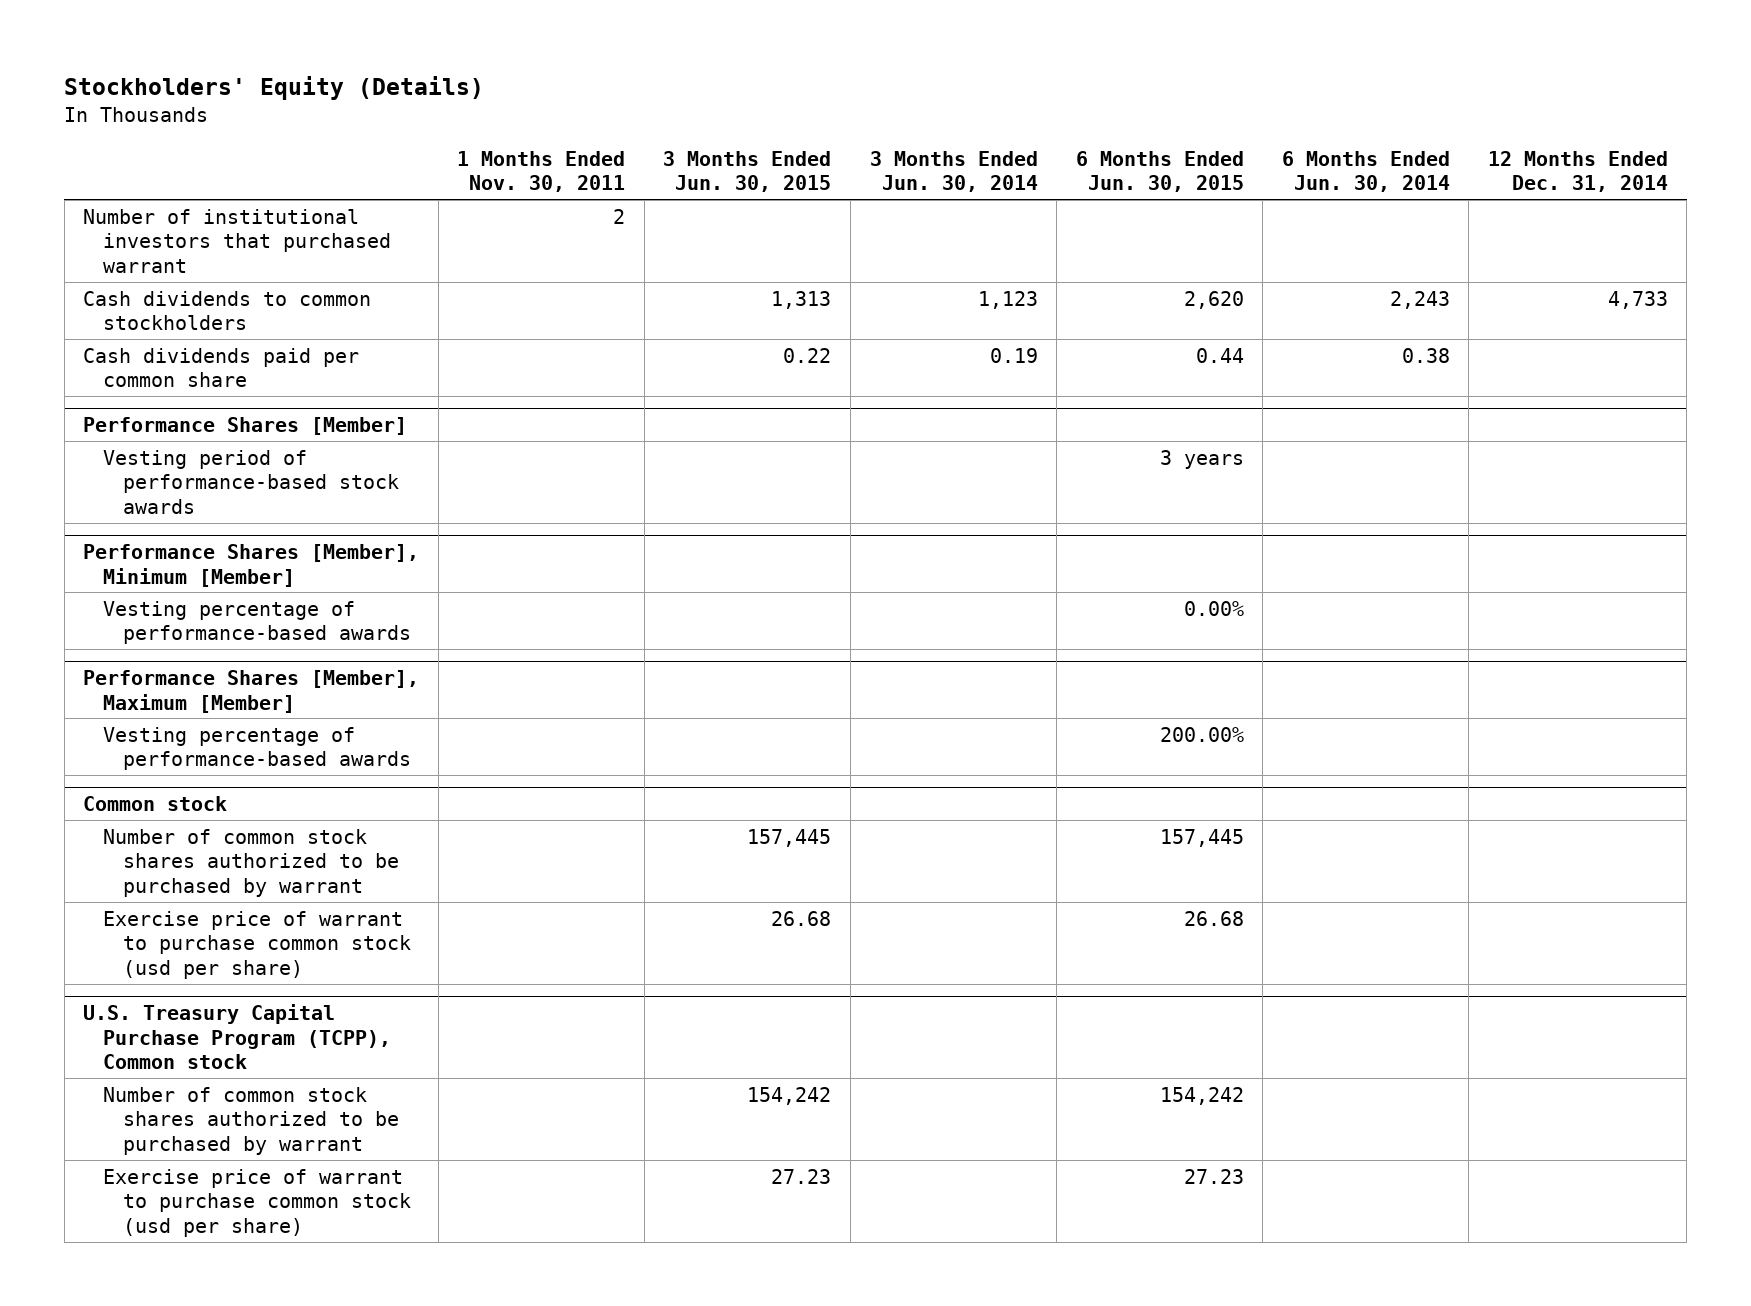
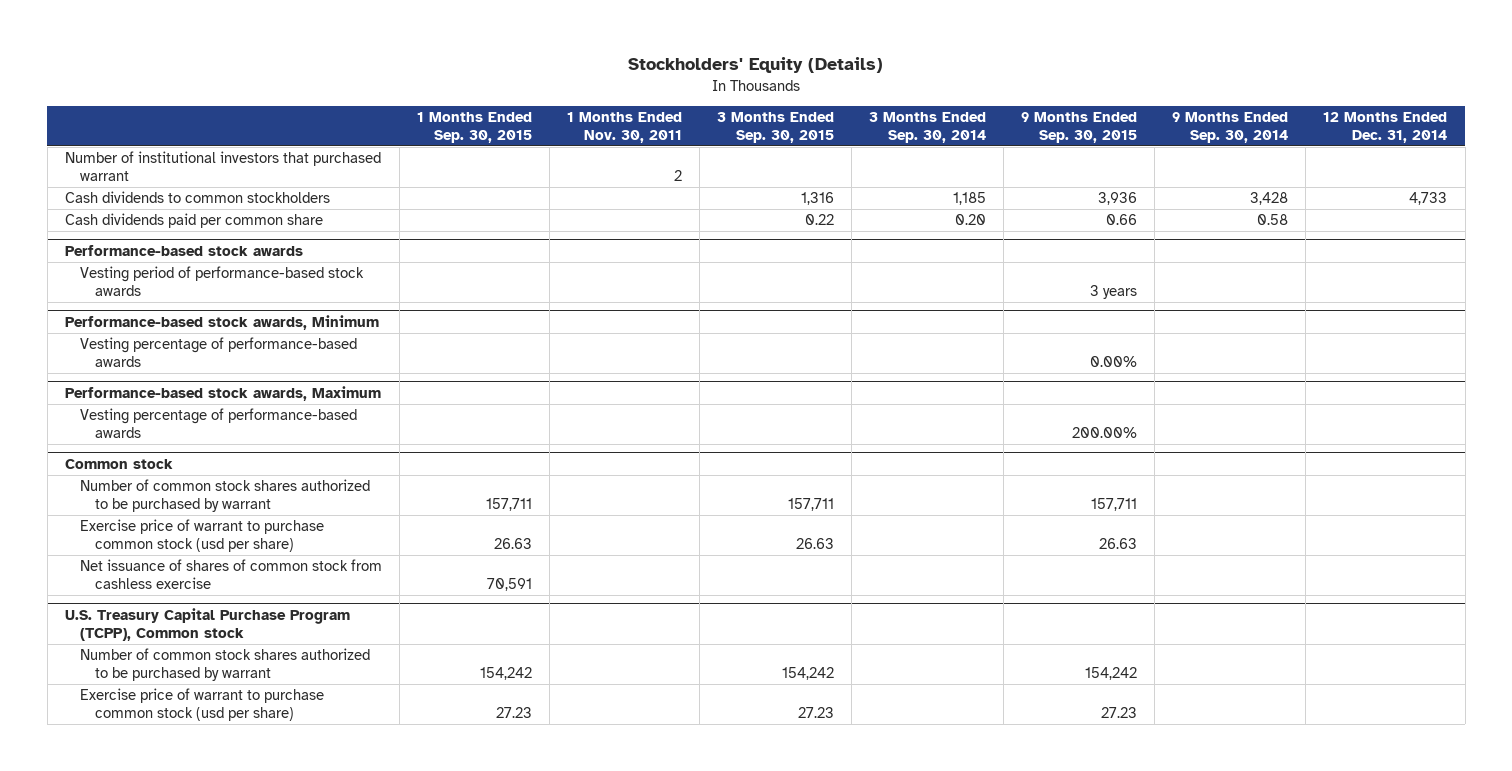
- | 1 Months Ended Nov. 30, 2011 | 3 Months Ended Jun. 30, 2015 | 3 Months Ended Jun. 30, 2014 | 6 Months Ended Jun. 30, 2015 | 6 Months Ended Jun. 30, 2014 | 12 Months Ended Dec. 31, 2014
+ | 1 Months Ended Sep. 30, 2015 | 1 Months Ended Nov. 30, 2011 | 3 Months Ended Sep. 30, 2015 | 3 Months Ended Sep. 30, 2014 | 9 Months Ended Sep. 30, 2015 | 9 Months Ended Sep. 30, 2014 | 12 Months Ended Dec. 31, 2014
- Performance Shares [Member]
+ Performance-based stock awards
- Performance Shares [Member], Minimum [Member]
- Vesting percentage of performance-based awards | | | | 0.00% | |
- Performance Shares [Member], Maximum [Member]
- Vesting percentage of performance-based awards | | | | 200.00% | |
+ Performance-based stock awards, Minimum
+ Vesting percentage of performance-based awards | | | | | 0.00% | |
+ Performance-based stock awards, Maximum
+ Vesting percentage of performance-based awards | | | | | 200.00% | |
@ Common stock
+ Net issuance of shares of common stock from cashless exercise | 70,591 | | | | | |

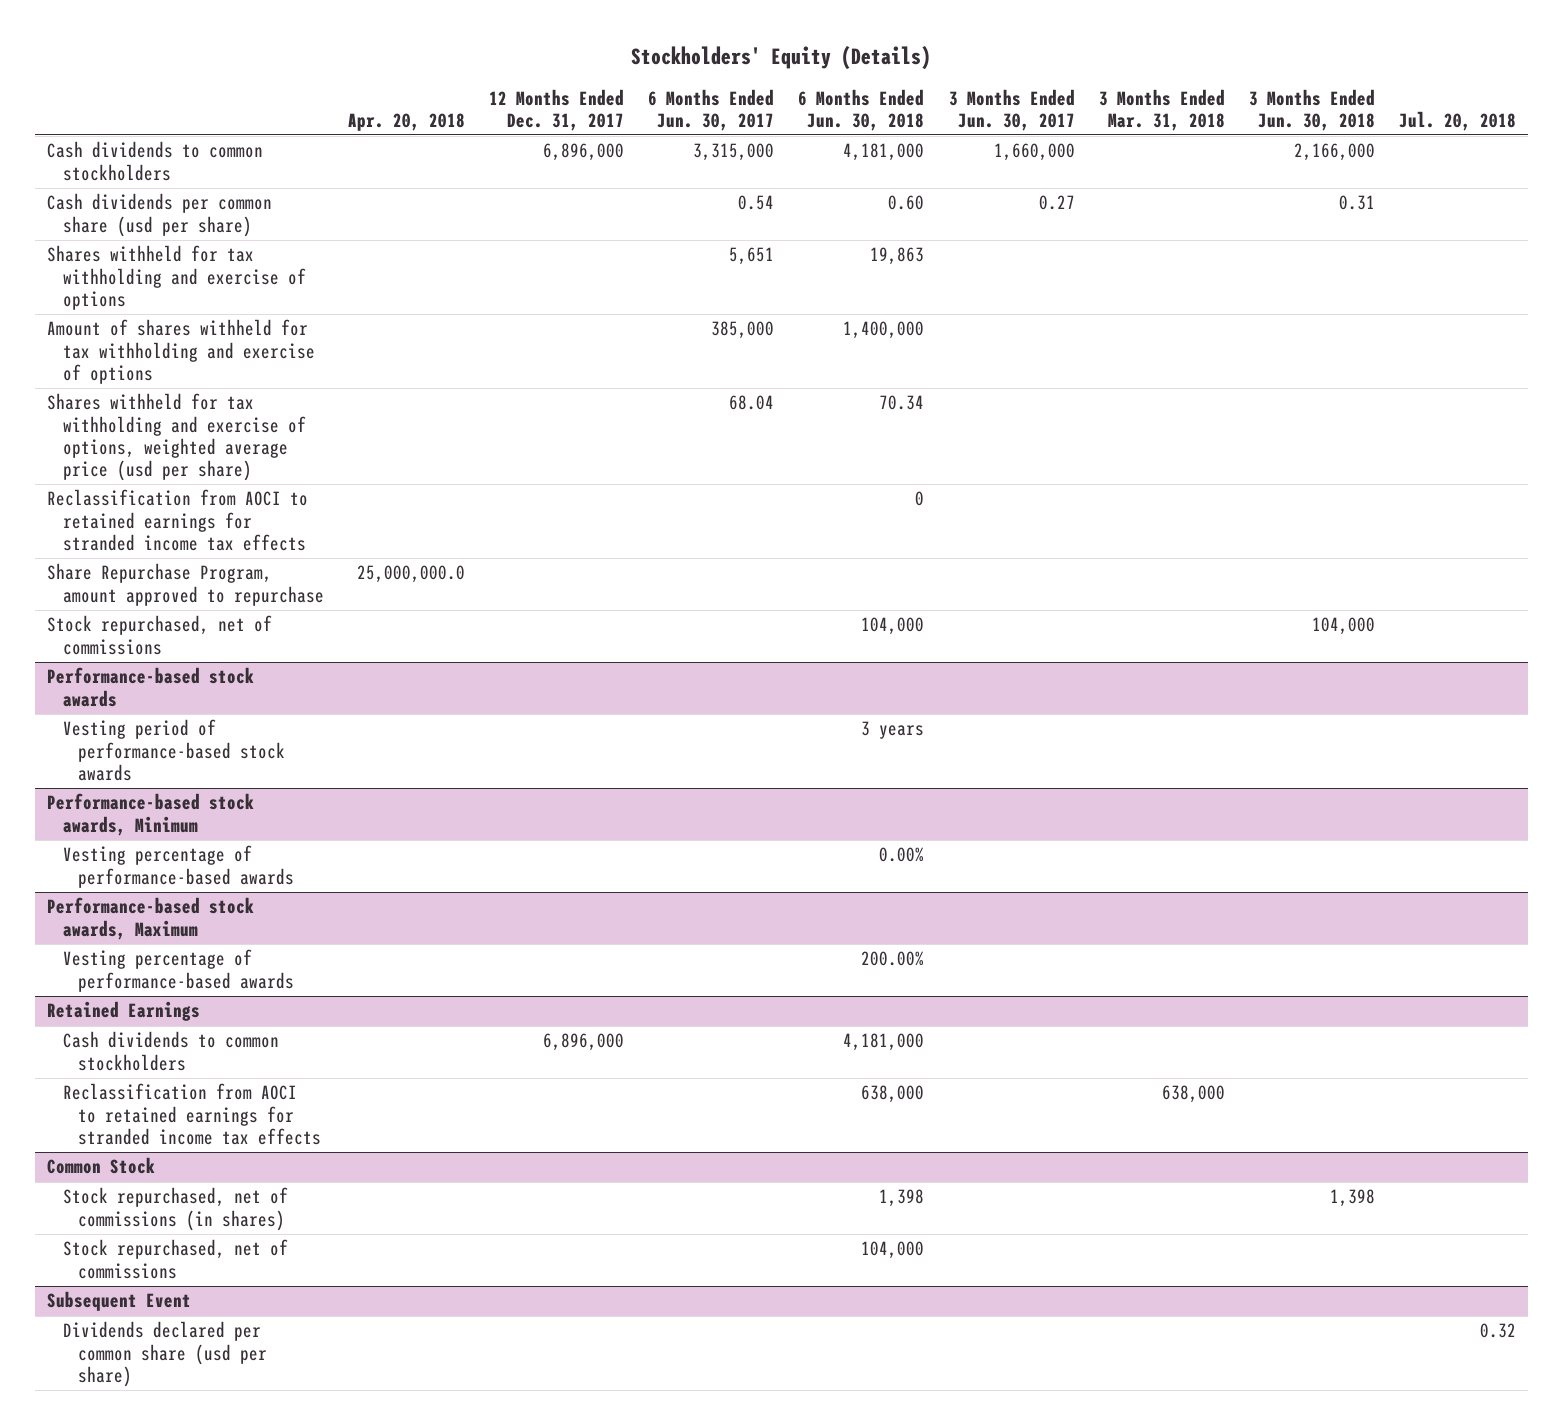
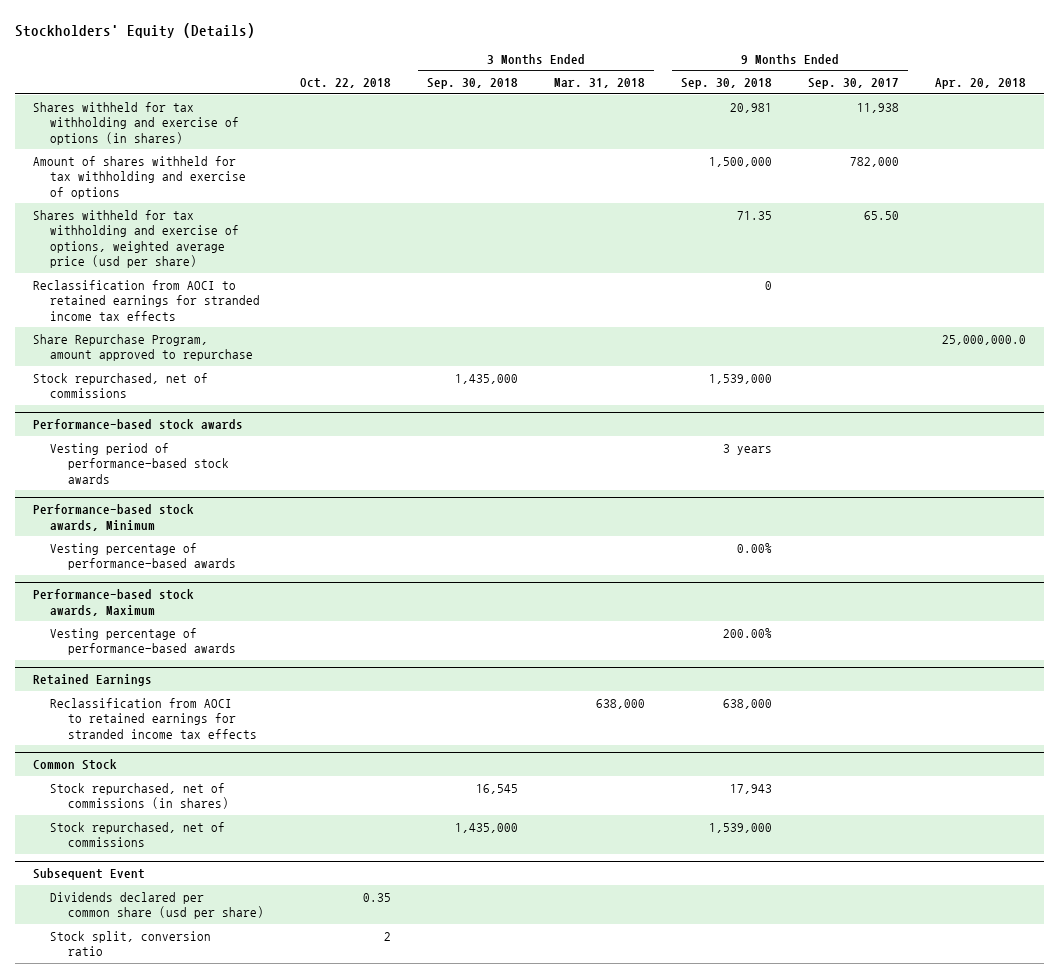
- | Apr. 20, 2018 | 12 Months Ended Dec. 31, 2017 | 6 Months Ended Jun. 30, 2017 | 6 Months Ended Jun. 30, 2018 | 3 Months Ended Jun. 30, 2017 | 3 Months Ended Mar. 31, 2018 | 3 Months Ended Jun. 30, 2018 | Jul. 20, 2018
+ | Oct. 22, 2018 | 3 Months Ended Sep. 30, 2018 | 3 Months Ended Mar. 31, 2018 | 9 Months Ended Sep. 30, 2018 | 9 Months Ended Sep. 30, 2017 | Apr. 20, 2018
- Cash dividends to common stockholders | | 6,896,000 | 3,315,000 | 4,181,000 | 1,660,000 | | 2,166,000 |
- Cash dividends per common share (usd per share) | | | 0.54 | 0.60 | 0.27 | | 0.31 |
- Shares withheld for tax withholding and exercise of options | | | 5,651 | 19,863 | | | |
+ Shares withheld for tax withholding and exercise of options (in shares) | | | | 20,981 | 11,938 |
@ Retained Earnings
- Cash dividends to common stockholders | | 6,896,000 | | 4,181,000 | | | |
@ Subsequent Event
+ Stock split, conversion ratio | 2 | | | | |

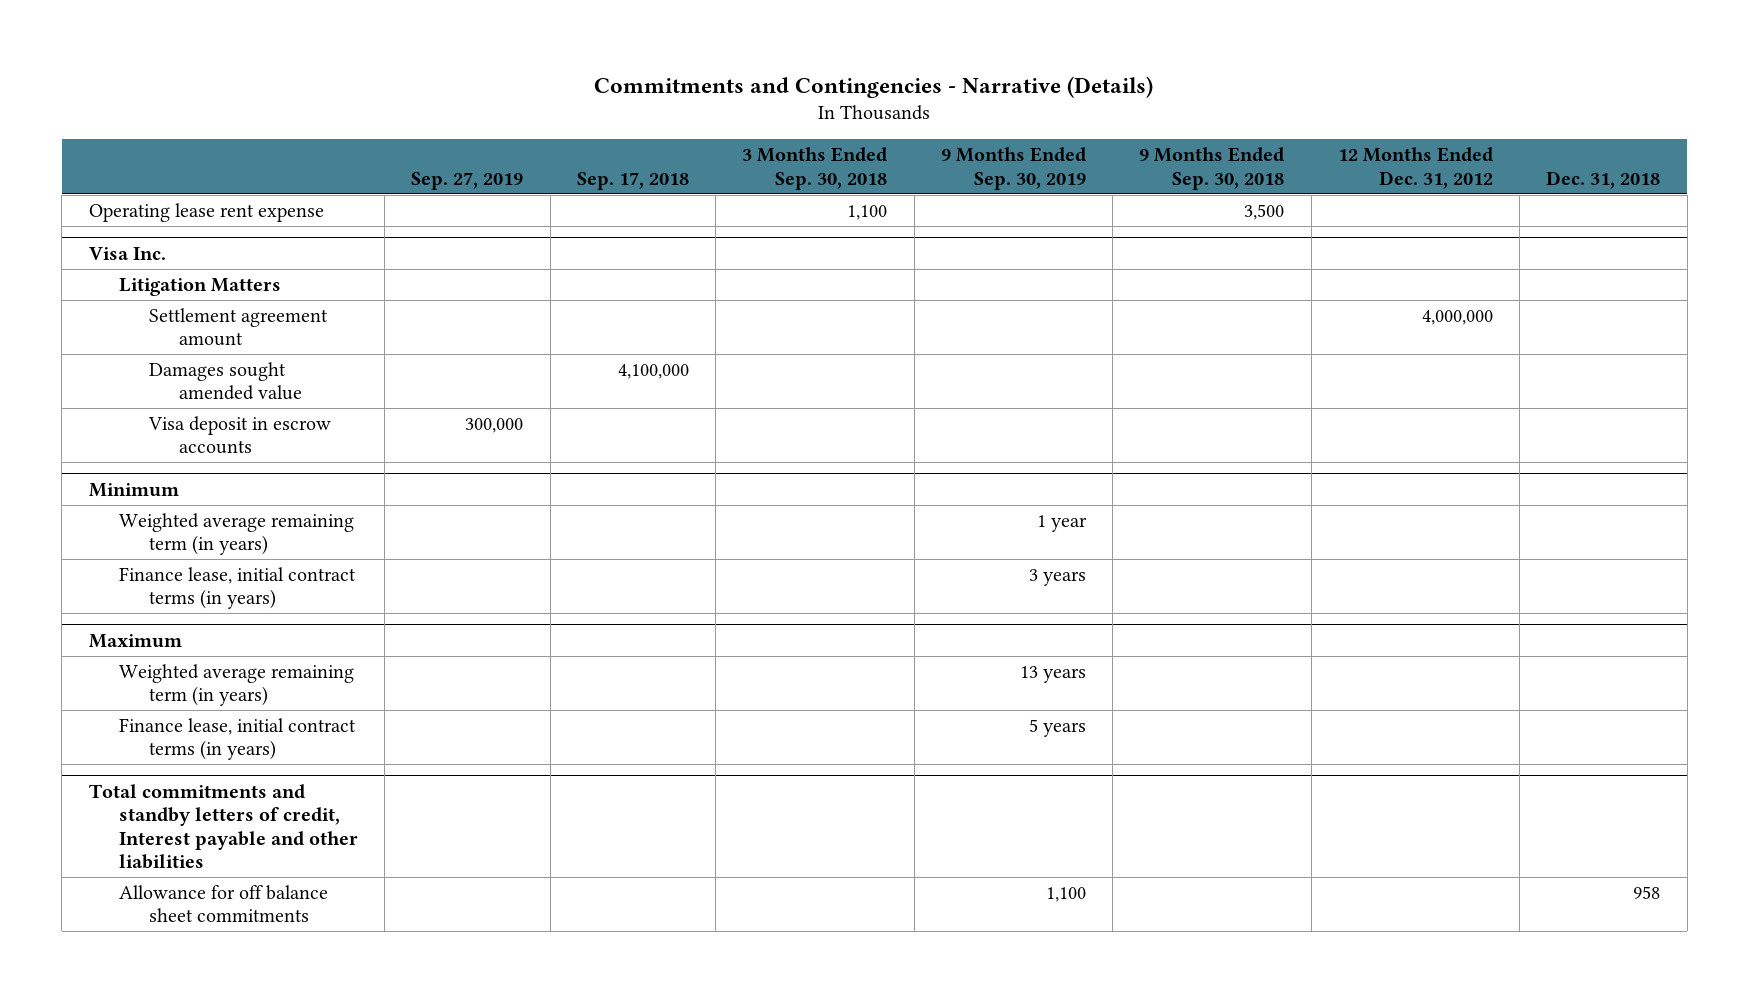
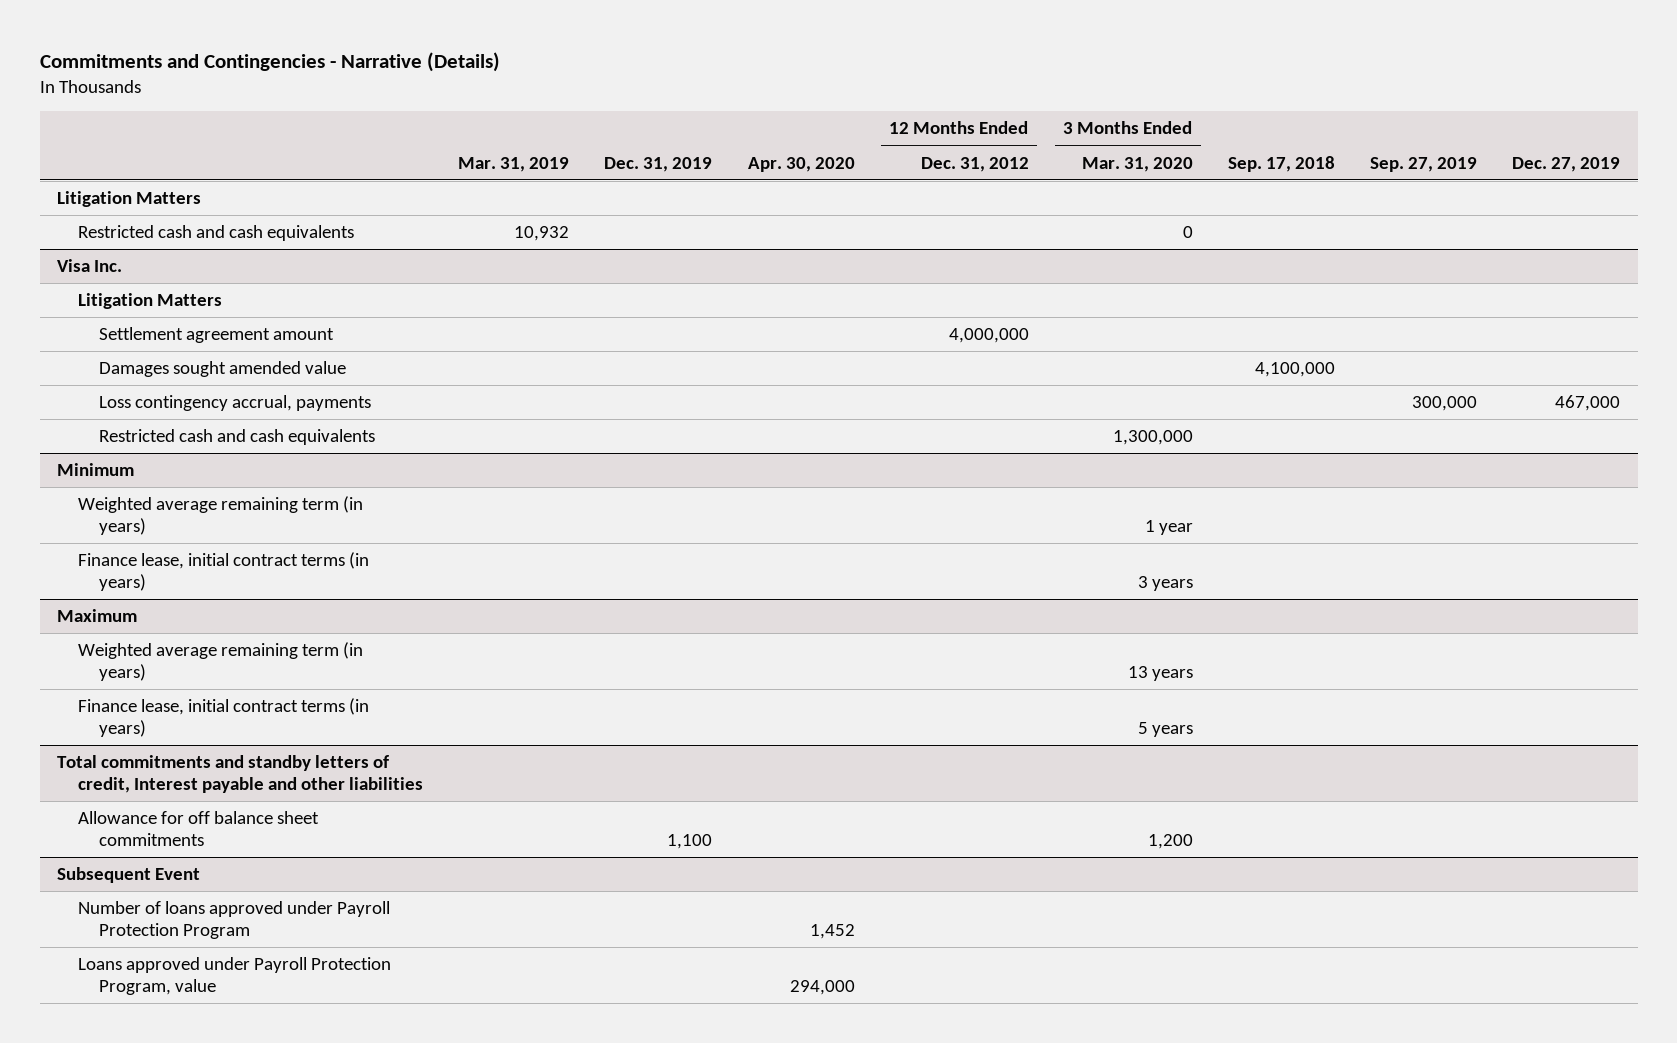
- | Sep. 27, 2019 | Sep. 17, 2018 | 3 Months Ended Sep. 30, 2018 | 9 Months Ended Sep. 30, 2019 | 9 Months Ended Sep. 30, 2018 | 12 Months Ended Dec. 31, 2012 | Dec. 31, 2018
+ | Mar. 31, 2019 | Dec. 31, 2019 | Apr. 30, 2020 | 12 Months Ended Dec. 31, 2012 | 3 Months Ended Mar. 31, 2020 | Sep. 17, 2018 | Sep. 27, 2019 | Dec. 27, 2019
- Operating lease rent expense | | | 1,100 | | 3,500 | |
+ Litigation Matters
+ Restricted cash and cash equivalents | 10,932 | | | | 0 | | |
@ Visa Inc.
- Visa deposit in escrow accounts | 300,000 | | | | | |
+ Loss contingency accrual, payments | | | | | | | 300,000 | 467,000
+ Restricted cash and cash equivalents | | | | | 1,300,000 | | |
+ Subsequent Event
+ Number of loans approved under Payroll Protection Program | | | 1,452 | | | | |
+ Loans approved under Payroll Protection Program, value | | | 294,000 | | | | |

